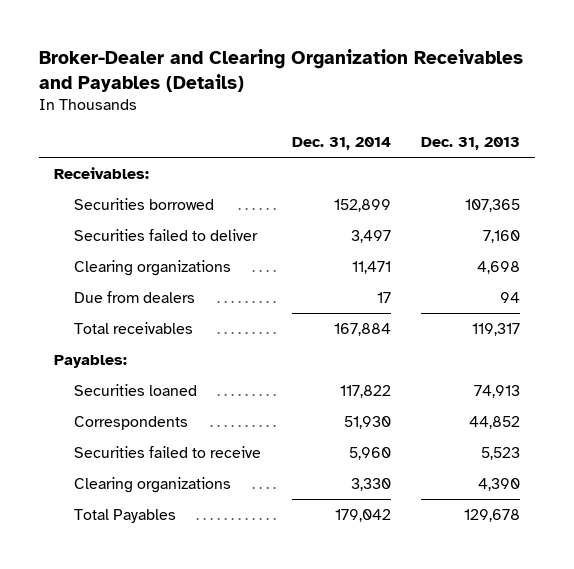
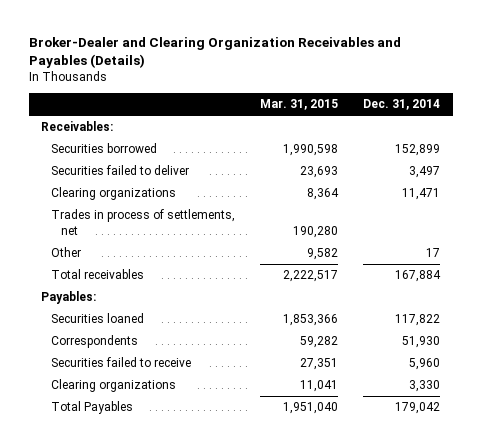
- | Dec. 31, 2014 | Dec. 31, 2013
+ | Mar. 31, 2015 | Dec. 31, 2014
- Due from dealers | 17 | 94
+ Trades in process of settlements, net | 190,280 |
+ Other | 9,582 | 17

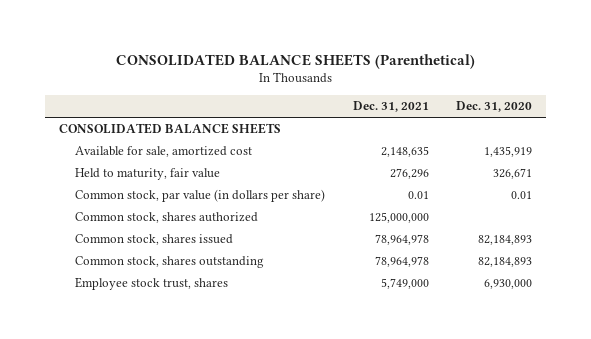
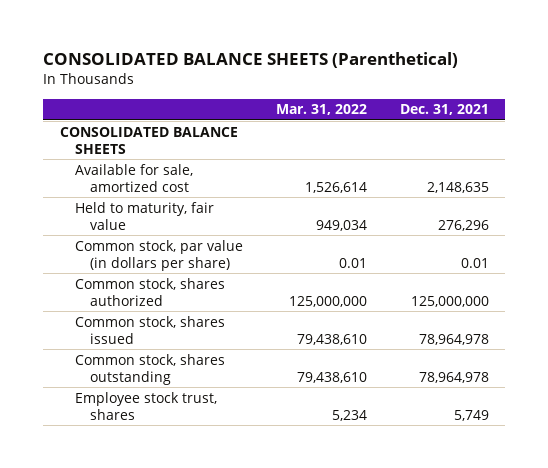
- | Dec. 31, 2021 | Dec. 31, 2020
+ | Mar. 31, 2022 | Dec. 31, 2021
- Employee stock trust, shares | 5,749,000 | 6,930,000
+ Employee stock trust, shares | 5,234 | 5,749

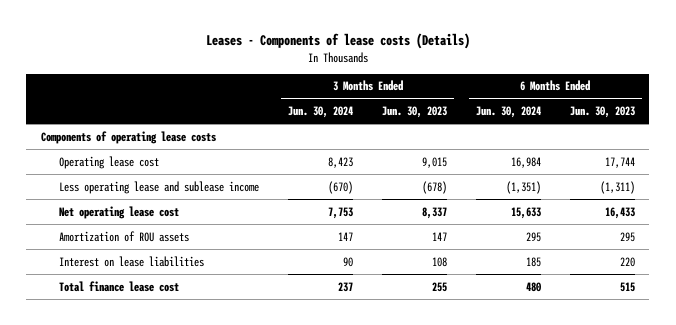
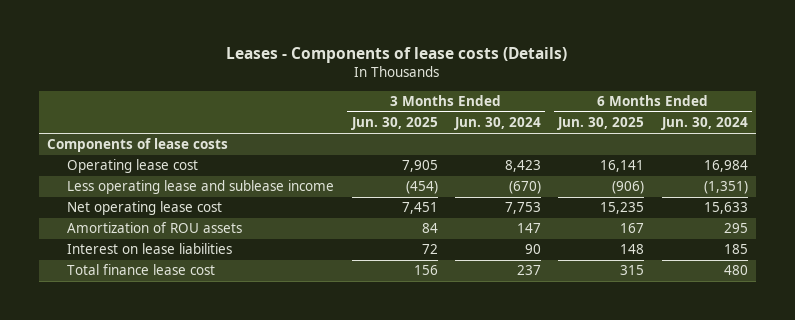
- | 3 Months Ended Jun. 30, 2024 | 3 Months Ended Jun. 30, 2023 | 6 Months Ended Jun. 30, 2024 | 6 Months Ended Jun. 30, 2023
+ | 3 Months Ended Jun. 30, 2025 | 3 Months Ended Jun. 30, 2024 | 6 Months Ended Jun. 30, 2025 | 6 Months Ended Jun. 30, 2024
- Components of operating lease costs
+ Components of lease costs

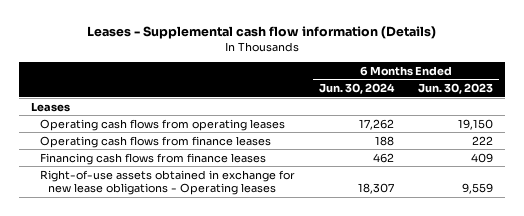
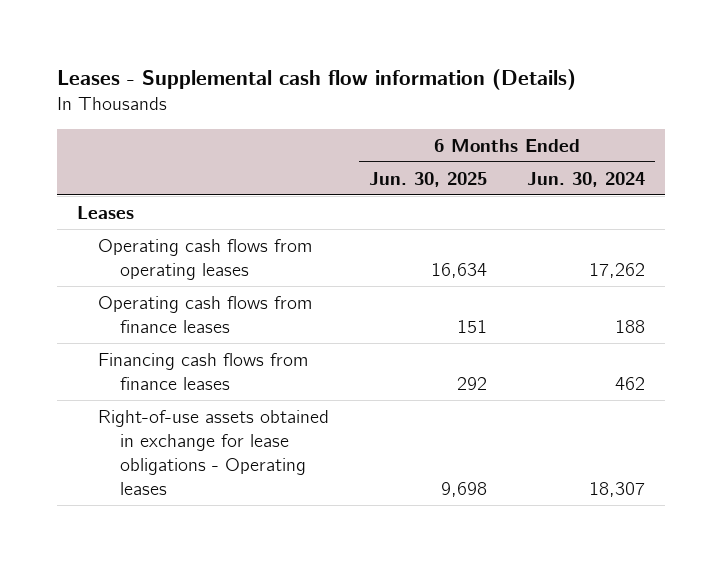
- | 6 Months Ended Jun. 30, 2024 | 6 Months Ended Jun. 30, 2023
+ | 6 Months Ended Jun. 30, 2025 | 6 Months Ended Jun. 30, 2024
- Right-of-use assets obtained in exchange for new lease obligations - Operating leases | 18,307 | 9,559
+ Right-of-use assets obtained in exchange for lease obligations - Operating leases | 9,698 | 18,307

